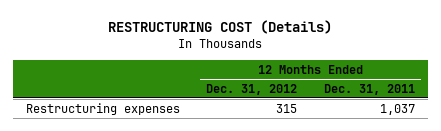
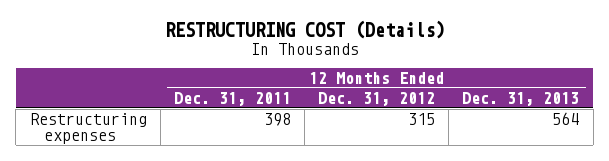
- | 12 Months Ended Dec. 31, 2012 | 12 Months Ended Dec. 31, 2011
+ | 12 Months Ended Dec. 31, 2011 | 12 Months Ended Dec. 31, 2012 | 12 Months Ended Dec. 31, 2013
- Restructuring expenses | 315 | 1,037
+ Restructuring expenses | 398 | 315 | 564

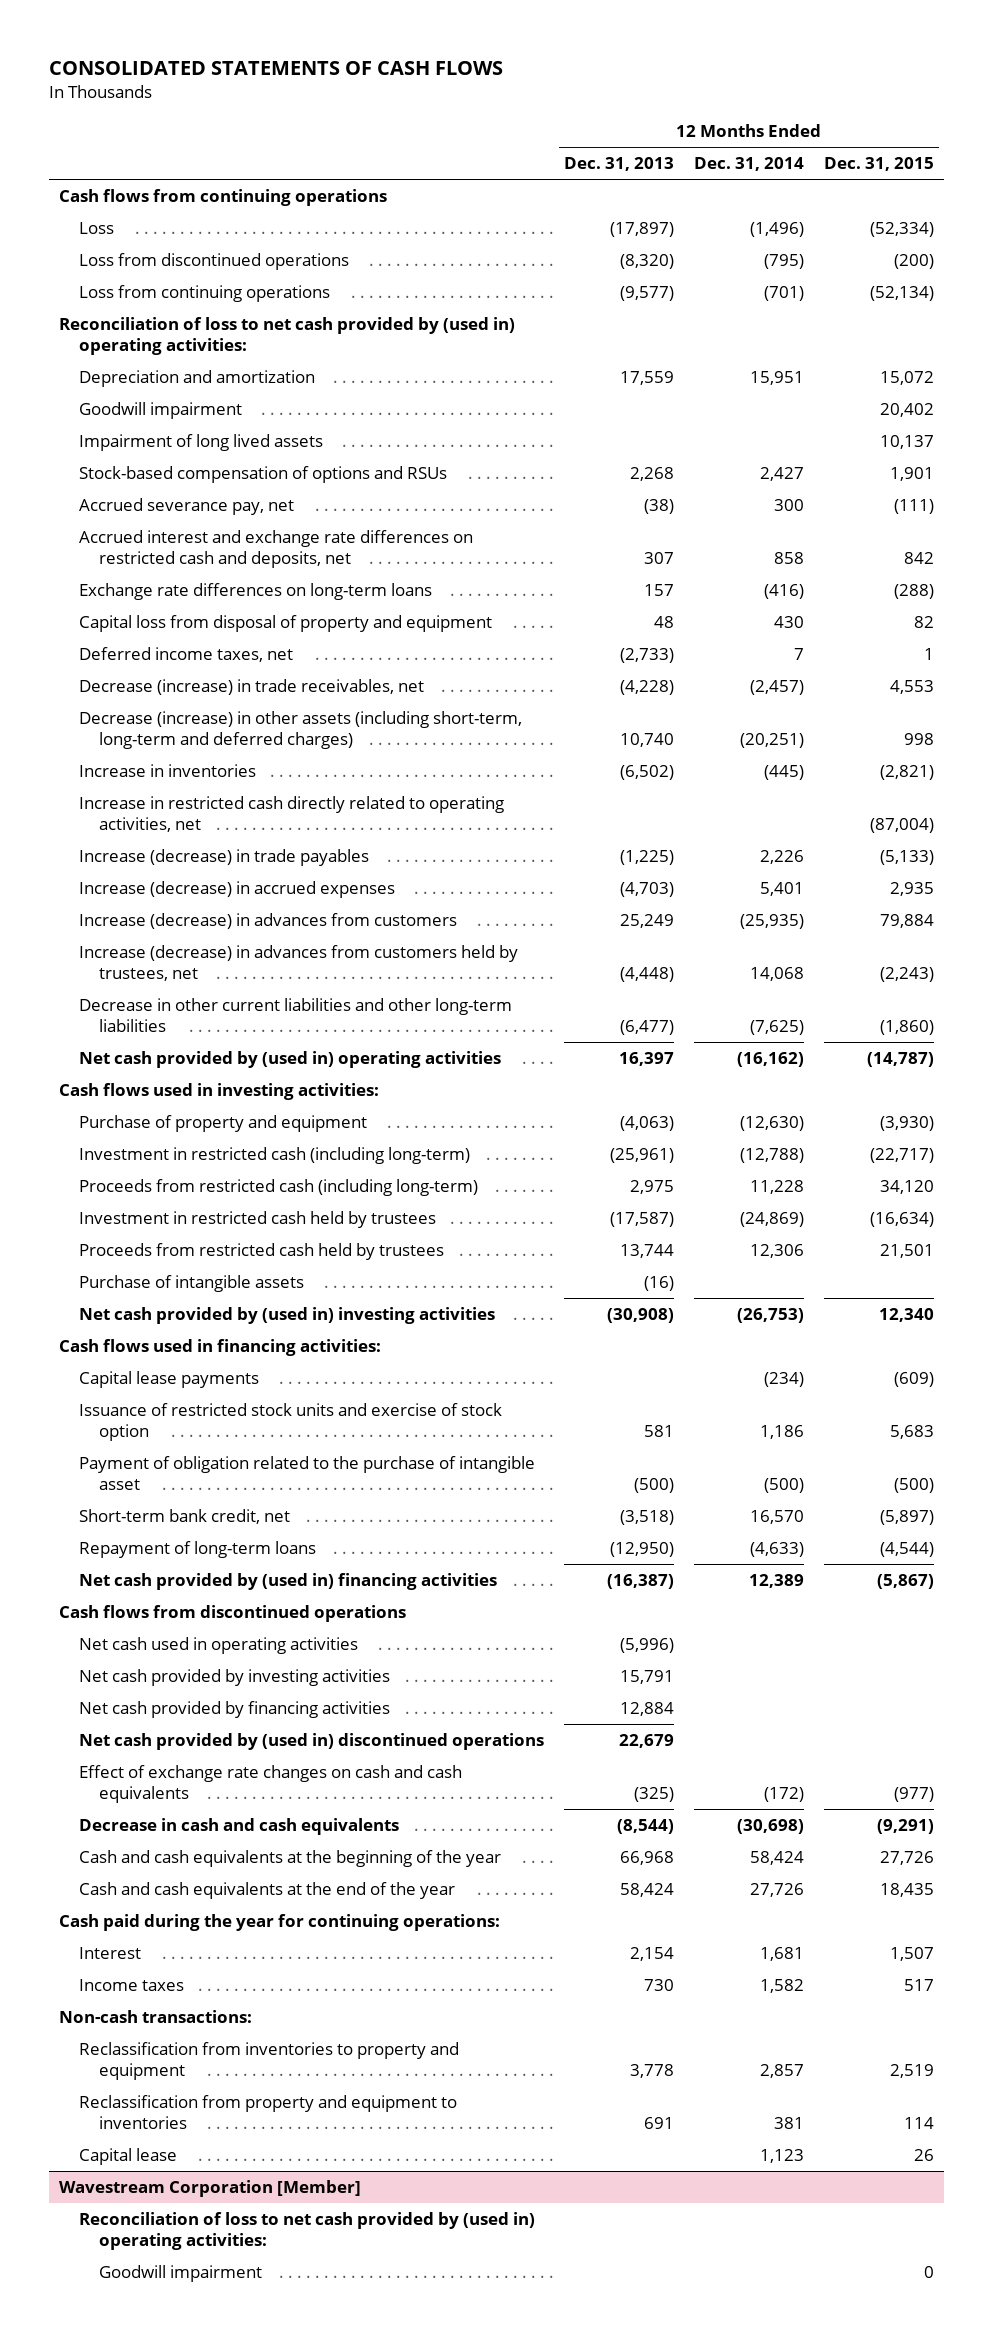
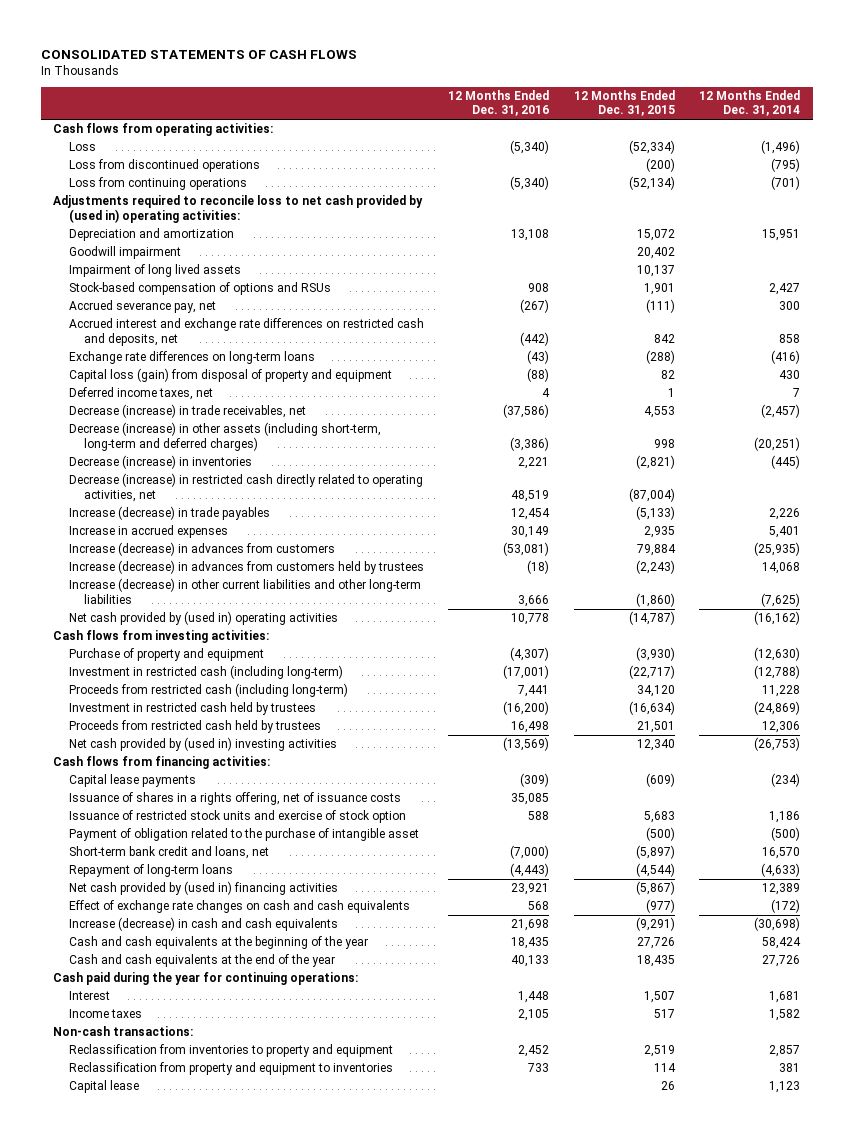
- | 12 Months Ended Dec. 31, 2013 | 12 Months Ended Dec. 31, 2014 | 12 Months Ended Dec. 31, 2015
+ | 12 Months Ended Dec. 31, 2016 | 12 Months Ended Dec. 31, 2015 | 12 Months Ended Dec. 31, 2014
- Cash flows from continuing operations
+ Cash flows from operating activities:
- Reconciliation of loss to net cash provided by (used in) operating activities:
+ Adjustments required to reconcile loss to net cash provided by (used in) operating activities:
- Capital loss from disposal of property and equipment | 48 | 430 | 82
+ Capital loss (gain) from disposal of property and equipment | (88) | 82 | 430
- Increase in inventories | (6,502) | (445) | (2,821)
- Increase in restricted cash directly related to operating activities, net | | | (87,004)
+ Decrease (increase) in inventories | 2,221 | (2,821) | (445)
+ Decrease (increase) in restricted cash directly related to operating activities, net | 48,519 | (87,004) |
- Increase (decrease) in accrued expenses | (4,703) | 5,401 | 2,935
+ Increase in accrued expenses | 30,149 | 2,935 | 5,401
- Increase (decrease) in advances from customers held by trustees, net | (4,448) | 14,068 | (2,243)
- Decrease in other current liabilities and other long-term liabilities | (6,477) | (7,625) | (1,860)
+ Increase (decrease) in advances from customers held by trustees | (18) | (2,243) | 14,068
+ Increase (decrease) in other current liabilities and other long-term liabilities | 3,666 | (1,860) | (7,625)
- Cash flows used in investing activities:
+ Cash flows from investing activities:
- Purchase of intangible assets | (16) | |
- Cash flows used in financing activities:
+ Cash flows from financing activities:
+ Issuance of shares in a rights offering, net of issuance costs | 35,085 | |
- Short-term bank credit, net | (3,518) | 16,570 | (5,897)
+ Short-term bank credit and loans, net | (7,000) | (5,897) | 16,570
- Cash flows from discontinued operations
- Net cash used in operating activities | (5,996) | |
- Net cash provided by investing activities | 15,791 | |
- Net cash provided by financing activities | 12,884 | |
- Net cash provided by (used in) discontinued operations | 22,679 | |
- Decrease in cash and cash equivalents | (8,544) | (30,698) | (9,291)
+ Increase (decrease) in cash and cash equivalents | 21,698 | (9,291) | (30,698)
- Wavestream Corporation [Member]
- Reconciliation of loss to net cash provided by (used in) operating activities:
- Goodwill impairment | | | 0

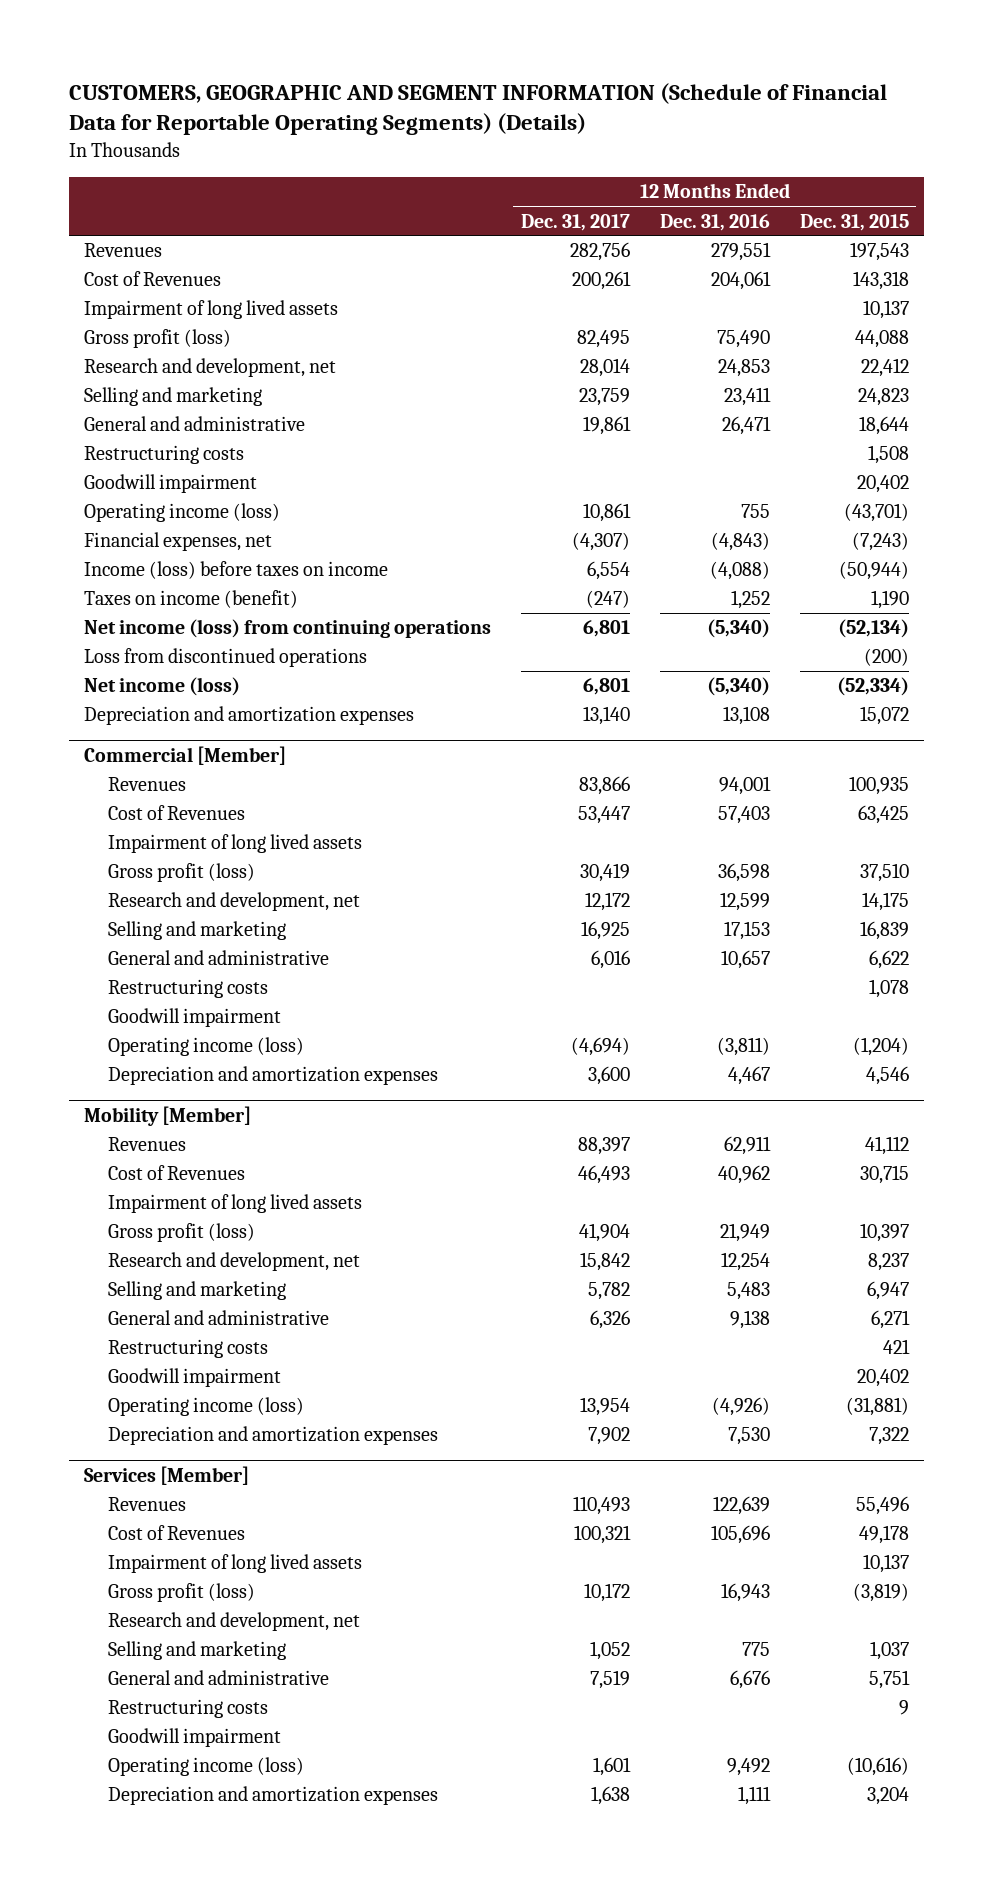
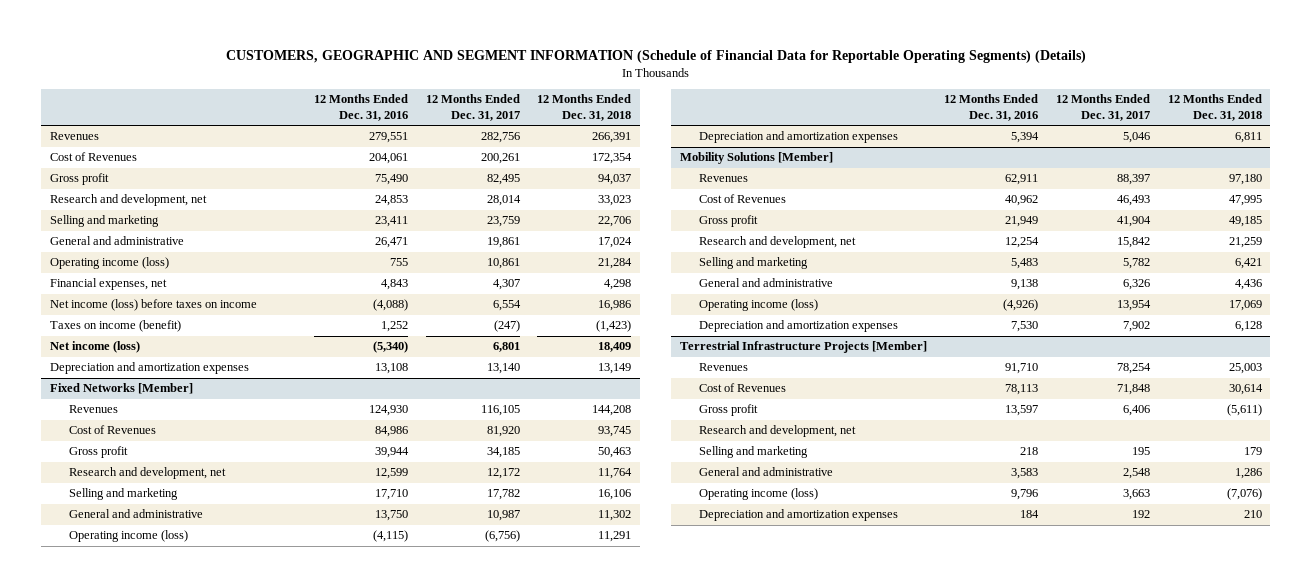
- | 12 Months Ended Dec. 31, 2017 | 12 Months Ended Dec. 31, 2016 | 12 Months Ended Dec. 31, 2015
+ | 12 Months Ended Dec. 31, 2016 | 12 Months Ended Dec. 31, 2017 | 12 Months Ended Dec. 31, 2018
- Impairment of long lived assets | | | 10,137
- Gross profit (loss) | 82,495 | 75,490 | 44,088
+ Gross profit | 75,490 | 82,495 | 94,037
- Restructuring costs | | | 1,508
- Goodwill impairment | | | 20,402
- Financial expenses, net | (4,307) | (4,843) | (7,243)
- Income (loss) before taxes on income | 6,554 | (4,088) | (50,944)
+ Financial expenses, net | 4,843 | 4,307 | 4,298
+ Net income (loss) before taxes on income | (4,088) | 6,554 | 16,986
- Net income (loss) from continuing operations | 6,801 | (5,340) | (52,134)
- Loss from discontinued operations | | | (200)
- Commercial [Member]
- Revenues | 83,866 | 94,001 | 100,935
- Cost of Revenues | 53,447 | 57,403 | 63,425
- Impairment of long lived assets
- Gross profit (loss) | 30,419 | 36,598 | 37,510
+ Fixed Networks [Member]
+ Revenues | 124,930 | 116,105 | 144,208
+ Cost of Revenues | 84,986 | 81,920 | 93,745
+ Gross profit | 39,944 | 34,185 | 50,463
- Selling and marketing | 16,925 | 17,153 | 16,839
- General and administrative | 6,016 | 10,657 | 6,622
- Restructuring costs | | | 1,078
- Goodwill impairment
- Operating income (loss) | (4,694) | (3,811) | (1,204)
- Depreciation and amortization expenses | 3,600 | 4,467 | 4,546
- Mobility [Member]
+ Selling and marketing | 17,710 | 17,782 | 16,106
+ General and administrative | 13,750 | 10,987 | 11,302
+ Operating income (loss) | (4,115) | (6,756) | 11,291
+ Depreciation and amortization expenses | 5,394 | 5,046 | 6,811
+ Mobility Solutions [Member]
- Impairment of long lived assets
- Gross profit (loss) | 41,904 | 21,949 | 10,397
+ Gross profit | 21,949 | 41,904 | 49,185
- Restructuring costs | | | 421
- Goodwill impairment | | | 20,402
- Services [Member]
- Revenues | 110,493 | 122,639 | 55,496
- Cost of Revenues | 100,321 | 105,696 | 49,178
- Impairment of long lived assets | | | 10,137
- Gross profit (loss) | 10,172 | 16,943 | (3,819)
+ Terrestrial Infrastructure Projects [Member]
+ Revenues | 91,710 | 78,254 | 25,003
+ Cost of Revenues | 78,113 | 71,848 | 30,614
+ Gross profit | 13,597 | 6,406 | (5,611)
- Selling and marketing | 1,052 | 775 | 1,037
- General and administrative | 7,519 | 6,676 | 5,751
- Restructuring costs | | | 9
- Goodwill impairment
- Operating income (loss) | 1,601 | 9,492 | (10,616)
- Depreciation and amortization expenses | 1,638 | 1,111 | 3,204
+ Selling and marketing | 218 | 195 | 179
+ General and administrative | 3,583 | 2,548 | 1,286
+ Operating income (loss) | 9,796 | 3,663 | (7,076)
+ Depreciation and amortization expenses | 184 | 192 | 210

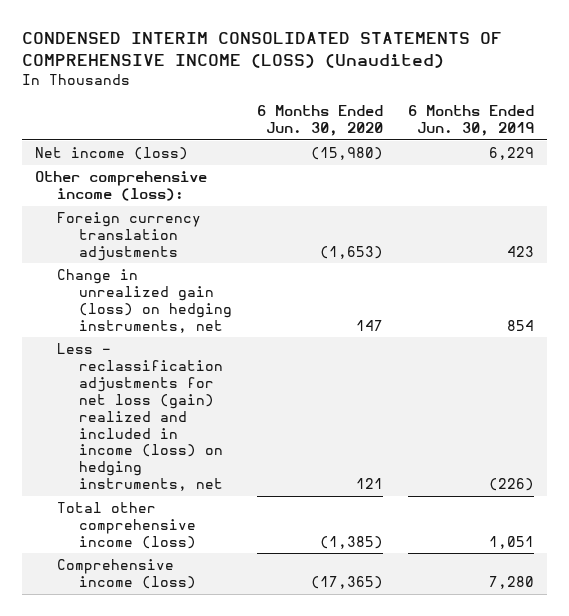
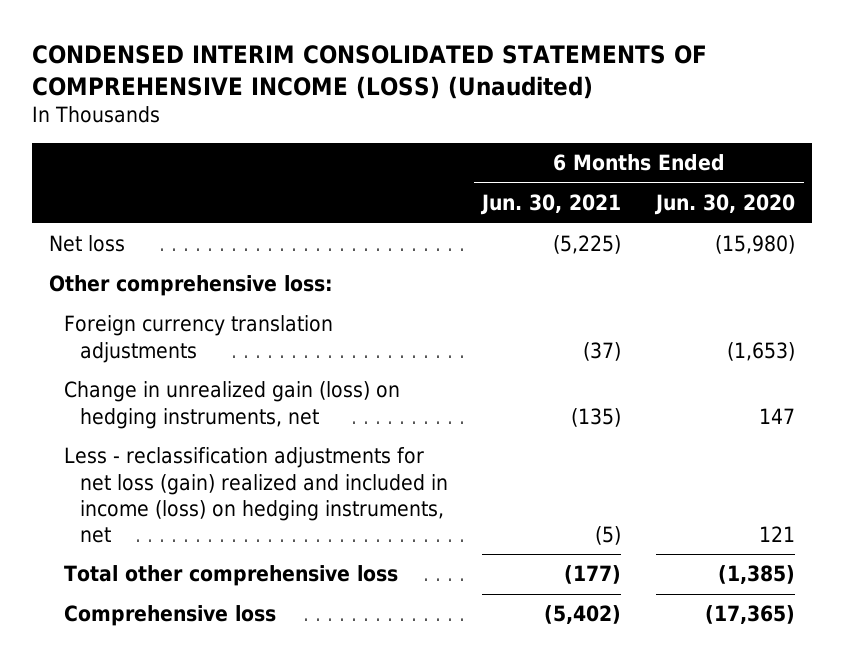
- | 6 Months Ended Jun. 30, 2020 | 6 Months Ended Jun. 30, 2019
+ | 6 Months Ended Jun. 30, 2021 | 6 Months Ended Jun. 30, 2020
- Net income (loss) | (15,980) | 6,229
- Other comprehensive income (loss):
+ Net loss | (5,225) | (15,980)
+ Other comprehensive loss:
- Total other comprehensive income (loss) | (1,385) | 1,051
- Comprehensive income (loss) | (17,365) | 7,280
+ Total other comprehensive loss | (177) | (1,385)
+ Comprehensive loss | (5,402) | (17,365)

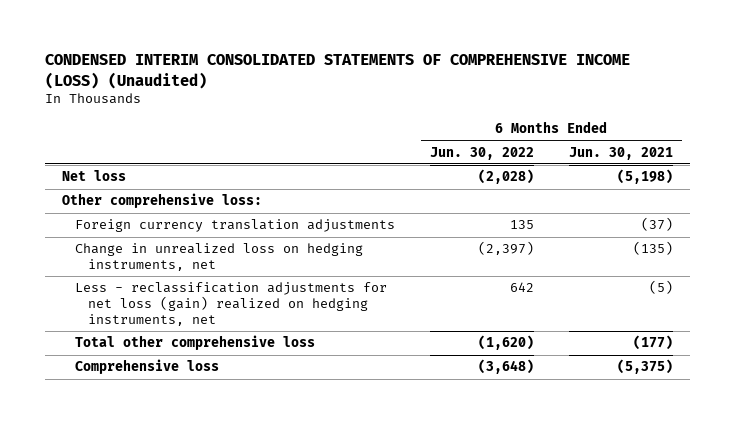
- | 6 Months Ended Jun. 30, 2021 | 6 Months Ended Jun. 30, 2020
+ | 6 Months Ended Jun. 30, 2022 | 6 Months Ended Jun. 30, 2021
- Net loss | (5,225) | (15,980)
+ Net loss | (2,028) | (5,198)
- Change in unrealized gain (loss) on hedging instruments, net | (135) | 147
- Less - reclassification adjustments for net loss (gain) realized and included in income (loss) on hedging instruments, net | (5) | 121
+ Change in unrealized loss on hedging instruments, net | (2,397) | (135)
+ Less - reclassification adjustments for net loss (gain) realized on hedging instruments, net | 642 | (5)
- Comprehensive loss | (5,402) | (17,365)
+ Comprehensive loss | (3,648) | (5,375)

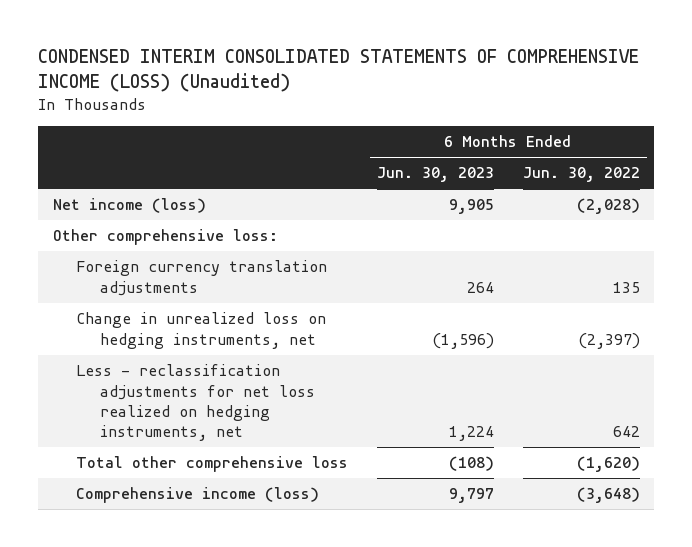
- | 6 Months Ended Jun. 30, 2022 | 6 Months Ended Jun. 30, 2021
+ | 6 Months Ended Jun. 30, 2023 | 6 Months Ended Jun. 30, 2022
- Net loss | (2,028) | (5,198)
+ Net income (loss) | 9,905 | (2,028)
- Less - reclassification adjustments for net loss (gain) realized on hedging instruments, net | 642 | (5)
+ Less - reclassification adjustments for net loss realized on hedging instruments, net | 1,224 | 642
- Comprehensive loss | (3,648) | (5,375)
+ Comprehensive income (loss) | 9,797 | (3,648)

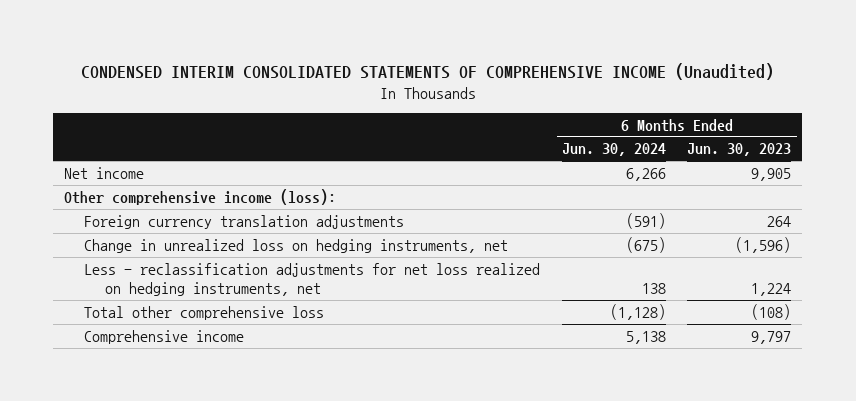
- CONDENSED INTERIM CONSOLIDATED STATEMENTS OF COMPREHENSIVE INCOME (LOSS) (Unaudited)
+ CONDENSED INTERIM CONSOLIDATED STATEMENTS OF COMPREHENSIVE INCOME (Unaudited)
- | 6 Months Ended Jun. 30, 2023 | 6 Months Ended Jun. 30, 2022
+ | 6 Months Ended Jun. 30, 2024 | 6 Months Ended Jun. 30, 2023
- Net income (loss) | 9,905 | (2,028)
- Other comprehensive loss:
+ Net income | 6,266 | 9,905
+ Other comprehensive income (loss):
- Comprehensive income (loss) | 9,797 | (3,648)
+ Comprehensive income | 5,138 | 9,797

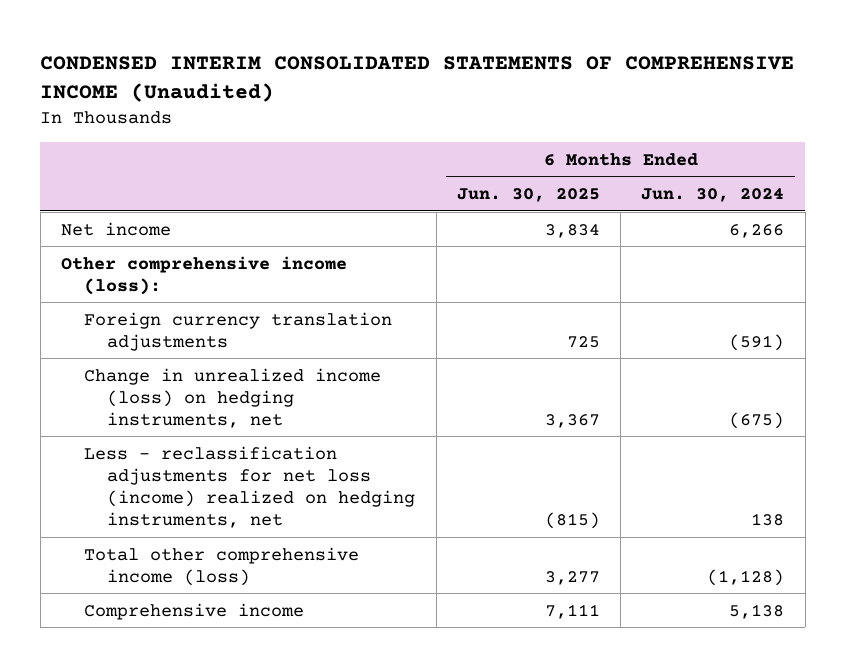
- | 6 Months Ended Jun. 30, 2024 | 6 Months Ended Jun. 30, 2023
+ | 6 Months Ended Jun. 30, 2025 | 6 Months Ended Jun. 30, 2024
- Change in unrealized loss on hedging instruments, net | (675) | (1,596)
- Less - reclassification adjustments for net loss realized on hedging instruments, net | 138 | 1,224
- Total other comprehensive loss | (1,128) | (108)
+ Change in unrealized income (loss) on hedging instruments, net | 3,367 | (675)
+ Less - reclassification adjustments for net loss (income) realized on hedging instruments, net | (815) | 138
+ Total other comprehensive income (loss) | 3,277 | (1,128)

